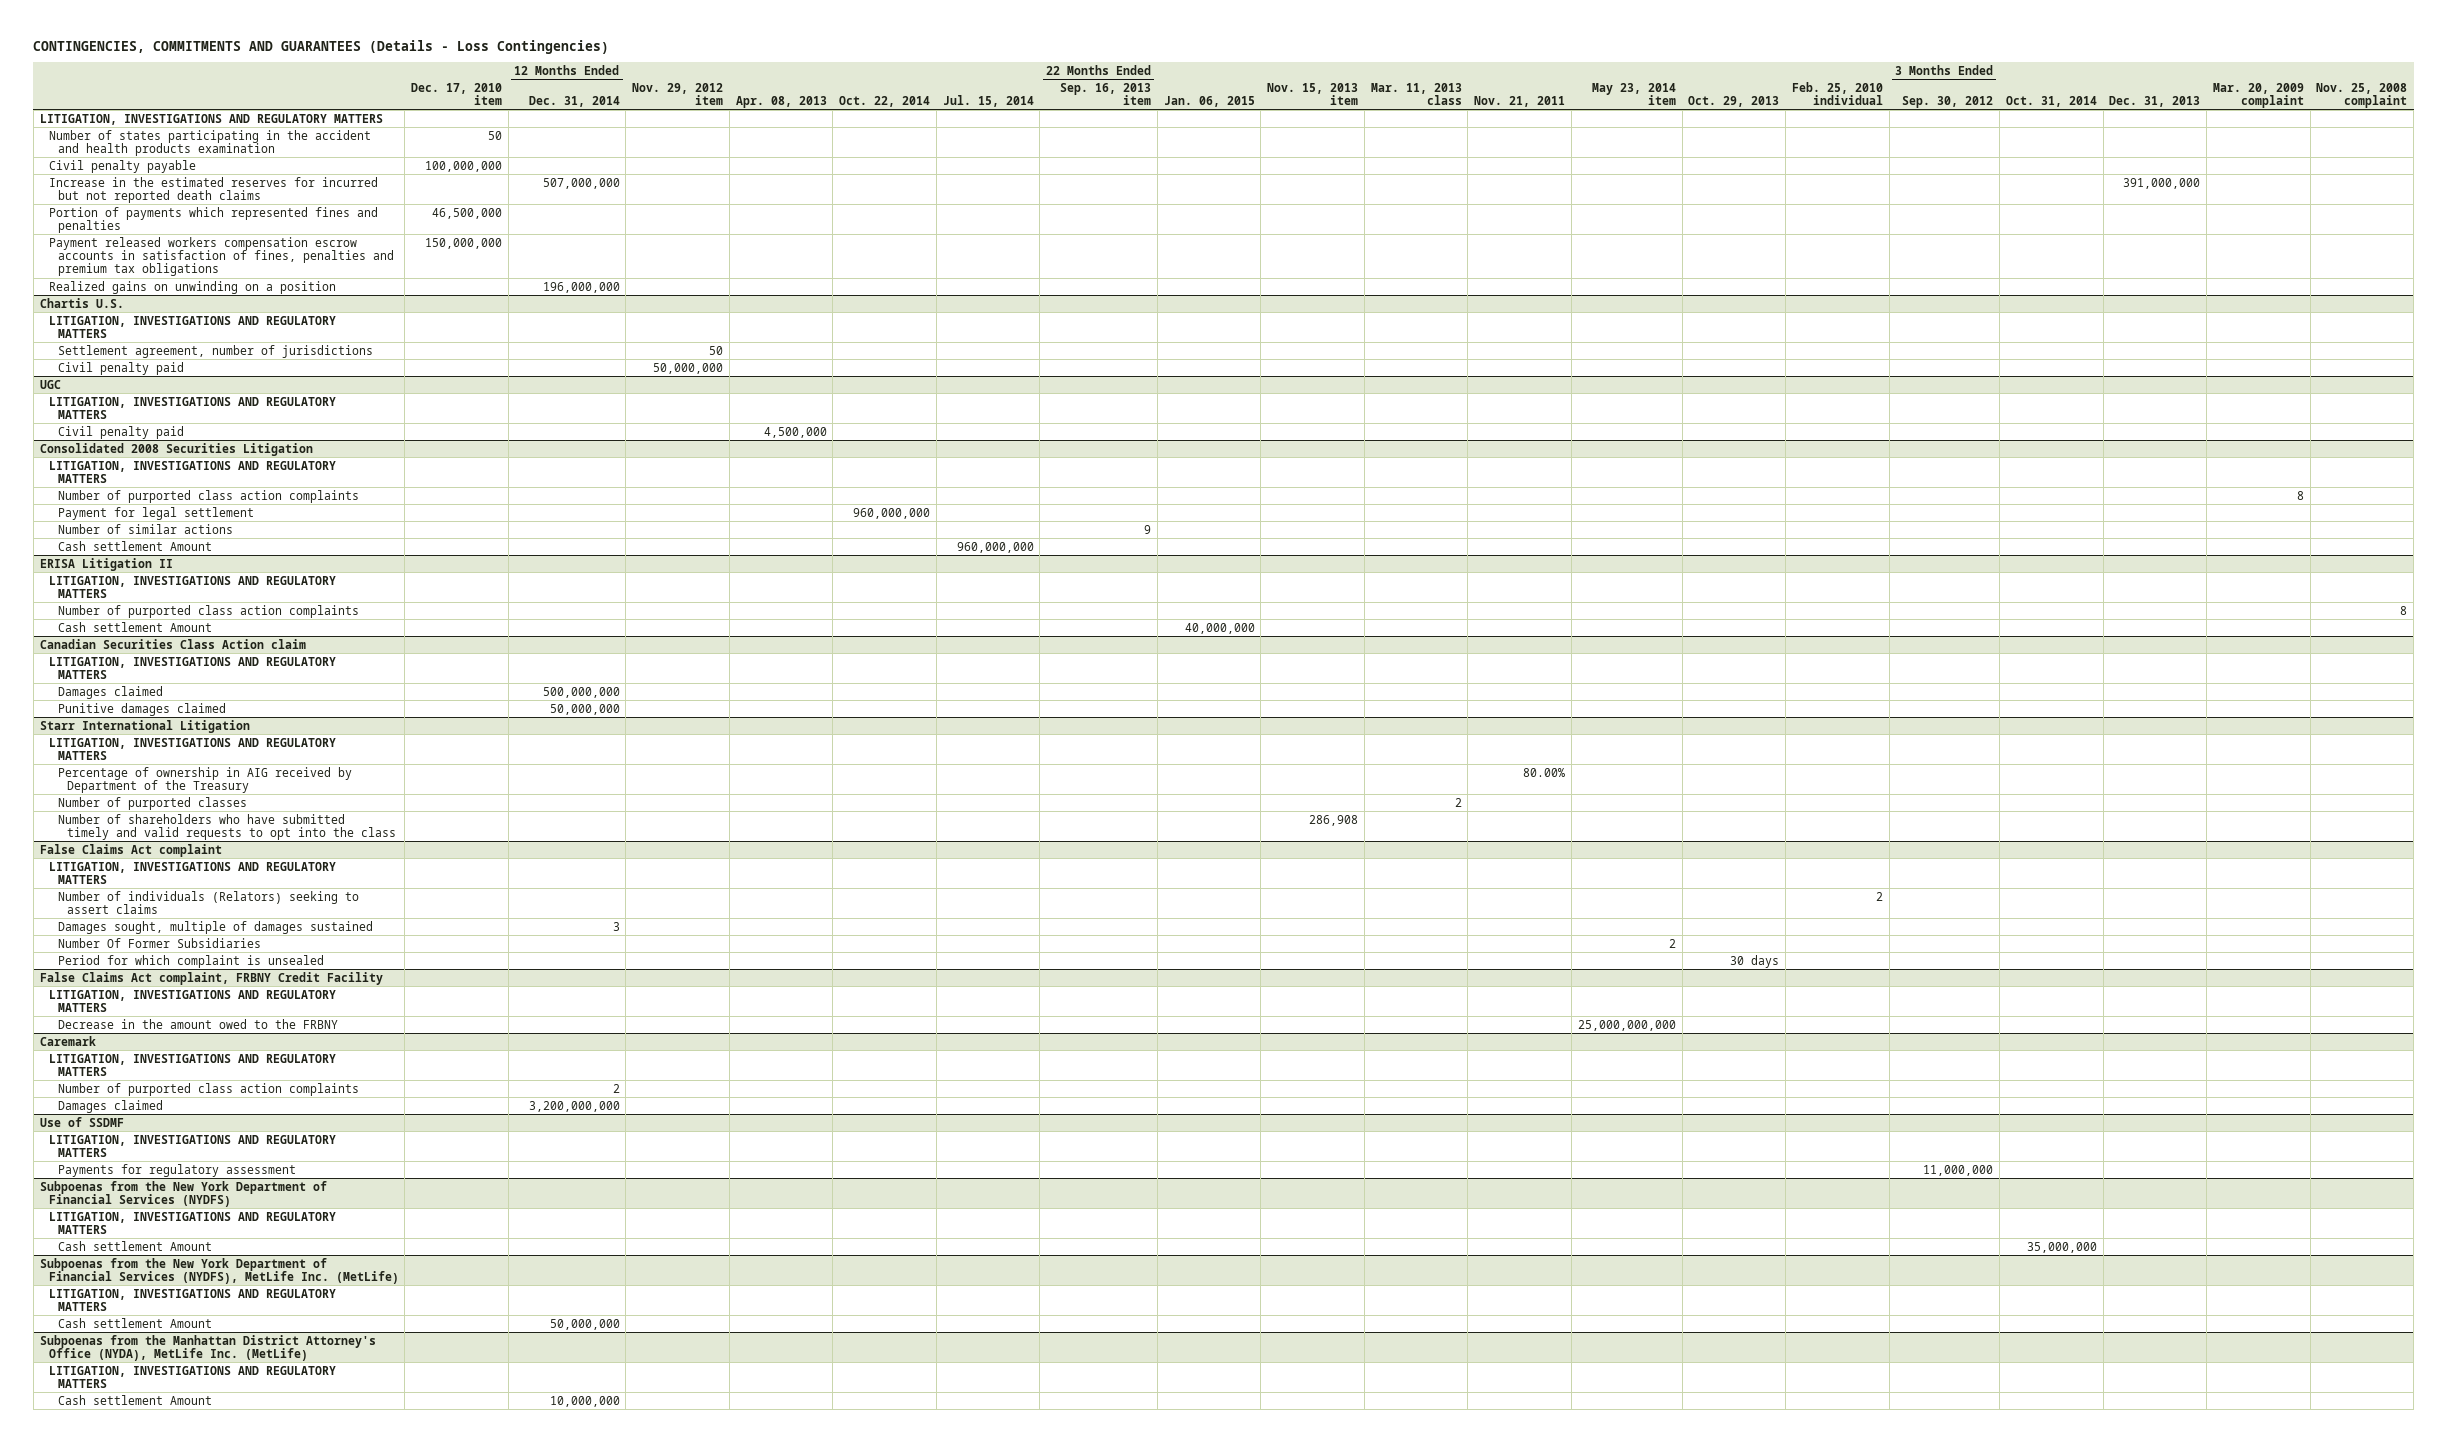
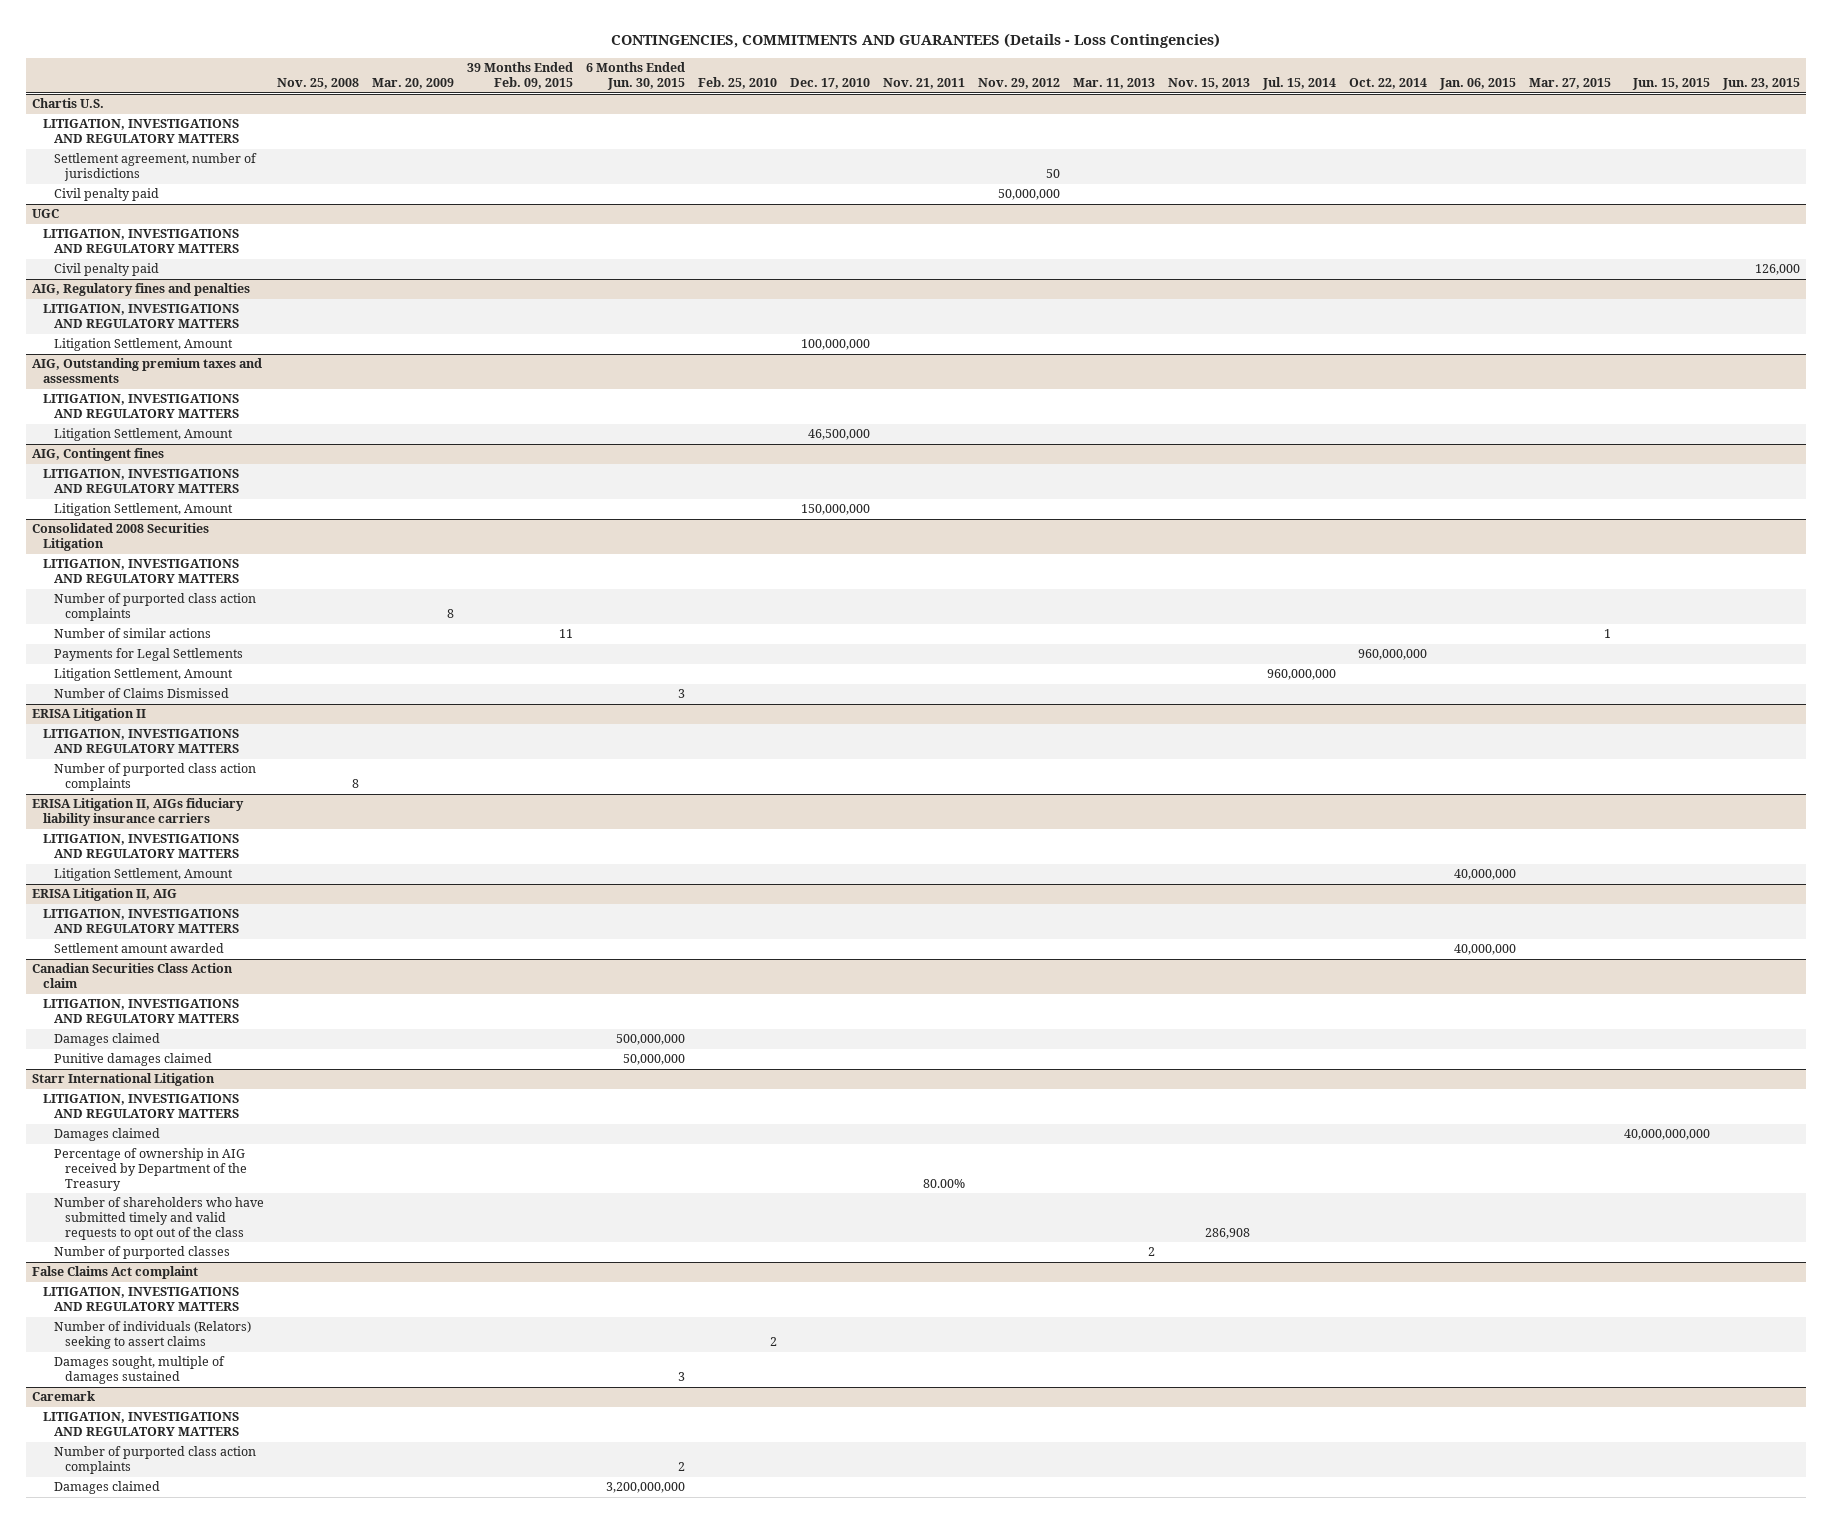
- | Dec. 17, 2010 item | 12 Months Ended Dec. 31, 2014 | Nov. 29, 2012 item | Apr. 08, 2013 | Oct. 22, 2014 | Jul. 15, 2014 | 22 Months Ended Sep. 16, 2013 item | Jan. 06, 2015 | Nov. 15, 2013 item | Mar. 11, 2013 class | Nov. 21, 2011 | May 23, 2014 item | Oct. 29, 2013 | Feb. 25, 2010 individual | 3 Months Ended Sep. 30, 2012 | Oct. 31, 2014 | Dec. 31, 2013 | Mar. 20, 2009 complaint | Nov. 25, 2008 complaint
+ | Nov. 25, 2008 | Mar. 20, 2009 | 39 Months Ended Feb. 09, 2015 | 6 Months Ended Jun. 30, 2015 | Feb. 25, 2010 | Dec. 17, 2010 | Nov. 21, 2011 | Nov. 29, 2012 | Mar. 11, 2013 | Nov. 15, 2013 | Jul. 15, 2014 | Oct. 22, 2014 | Jan. 06, 2015 | Mar. 27, 2015 | Jun. 15, 2015 | Jun. 23, 2015
- LITIGATION, INVESTIGATIONS AND REGULATORY MATTERS
- Number of states participating in the accident and health products examination | 50 | | | | | | | | | | | | | | | | | |
- Civil penalty payable | 100,000,000 | | | | | | | | | | | | | | | | | |
- Increase in the estimated reserves for incurred but not reported death claims | | 507,000,000 | | | | | | | | | | | | | | | 391,000,000 | |
- Portion of payments which represented fines and penalties | 46,500,000 | | | | | | | | | | | | | | | | | |
- Payment released workers compensation escrow accounts in satisfaction of fines, penalties and premium tax obligations | 150,000,000 | | | | | | | | | | | | | | | | | |
- Realized gains on unwinding on a position | | 196,000,000 | | | | | | | | | | | | | | | | |
+ AIG, Regulatory fines and penalties
+ LITIGATION, INVESTIGATIONS AND REGULATORY MATTERS
+ Litigation Settlement, Amount | | | | | | 100,000,000 | | | | | | | | | |
+ AIG, Outstanding premium taxes and assessments
+ LITIGATION, INVESTIGATIONS AND REGULATORY MATTERS
+ Litigation Settlement, Amount | | | | | | 46,500,000 | | | | | | | | | |
+ AIG, Contingent fines
+ LITIGATION, INVESTIGATIONS AND REGULATORY MATTERS
+ Litigation Settlement, Amount | | | | | | 150,000,000 | | | | | | | | | |
@ Consolidated 2008 Securities Litigation
- Payment for legal settlement | | | | | 960,000,000 | | | | | | | | | | | | | |
- Cash settlement Amount | | | | | | 960,000,000 | | | | | | | | | | | | |
+ Payments for Legal Settlements | | | | | | | | | | | | 960,000,000 | | | |
+ Litigation Settlement, Amount | | | | | | | | | | | 960,000,000 | | | | |
+ Number of Claims Dismissed | | | | 3 | | | | | | | | | | | |
@ ERISA Litigation II
- Cash settlement Amount | | | | | | | | 40,000,000 | | | | | | | | | | |
+ ERISA Litigation II, AIGs fiduciary liability insurance carriers
+ LITIGATION, INVESTIGATIONS AND REGULATORY MATTERS
+ Litigation Settlement, Amount | | | | | | | | | | | | | 40,000,000 | | |
+ ERISA Litigation II, AIG
+ LITIGATION, INVESTIGATIONS AND REGULATORY MATTERS
+ Settlement amount awarded | | | | | | | | | | | | | 40,000,000 | | |
@ Starr International Litigation
+ Damages claimed | | | | | | | | | | | | | | | 40,000,000,000 |
+ Number of shareholders who have submitted timely and valid requests to opt out of the class | | | | | | | | | | 286,908 | | | | | |
- Number of shareholders who have submitted timely and valid requests to opt into the class | | | | | | | | | 286,908 | | | | | | | | | |
@ False Claims Act complaint
- Number Of Former Subsidiaries | | | | | | | | | | | | 2 | | | | | | |
- Period for which complaint is unsealed | | | | | | | | | | | | | 30 days | | | | | |
- False Claims Act complaint, FRBNY Credit Facility
- LITIGATION, INVESTIGATIONS AND REGULATORY MATTERS
- Decrease in the amount owed to the FRBNY | | | | | | | | | | | | 25,000,000,000 | | | | | | |
- Use of SSDMF
- LITIGATION, INVESTIGATIONS AND REGULATORY MATTERS
- Payments for regulatory assessment | | | | | | | | | | | | | | | 11,000,000 | | | |
- Subpoenas from the New York Department of Financial Services (NYDFS)
- LITIGATION, INVESTIGATIONS AND REGULATORY MATTERS
- Cash settlement Amount | | | | | | | | | | | | | | | | 35,000,000 | | |
- Subpoenas from the New York Department of Financial Services (NYDFS), MetLife Inc. (MetLife)
- LITIGATION, INVESTIGATIONS AND REGULATORY MATTERS
- Cash settlement Amount | | 50,000,000 | | | | | | | | | | | | | | | | |
- Subpoenas from the Manhattan District Attorney's Office (NYDA), MetLife Inc. (MetLife)
- LITIGATION, INVESTIGATIONS AND REGULATORY MATTERS
- Cash settlement Amount | | 10,000,000 | | | | | | | | | | | | | | | | |

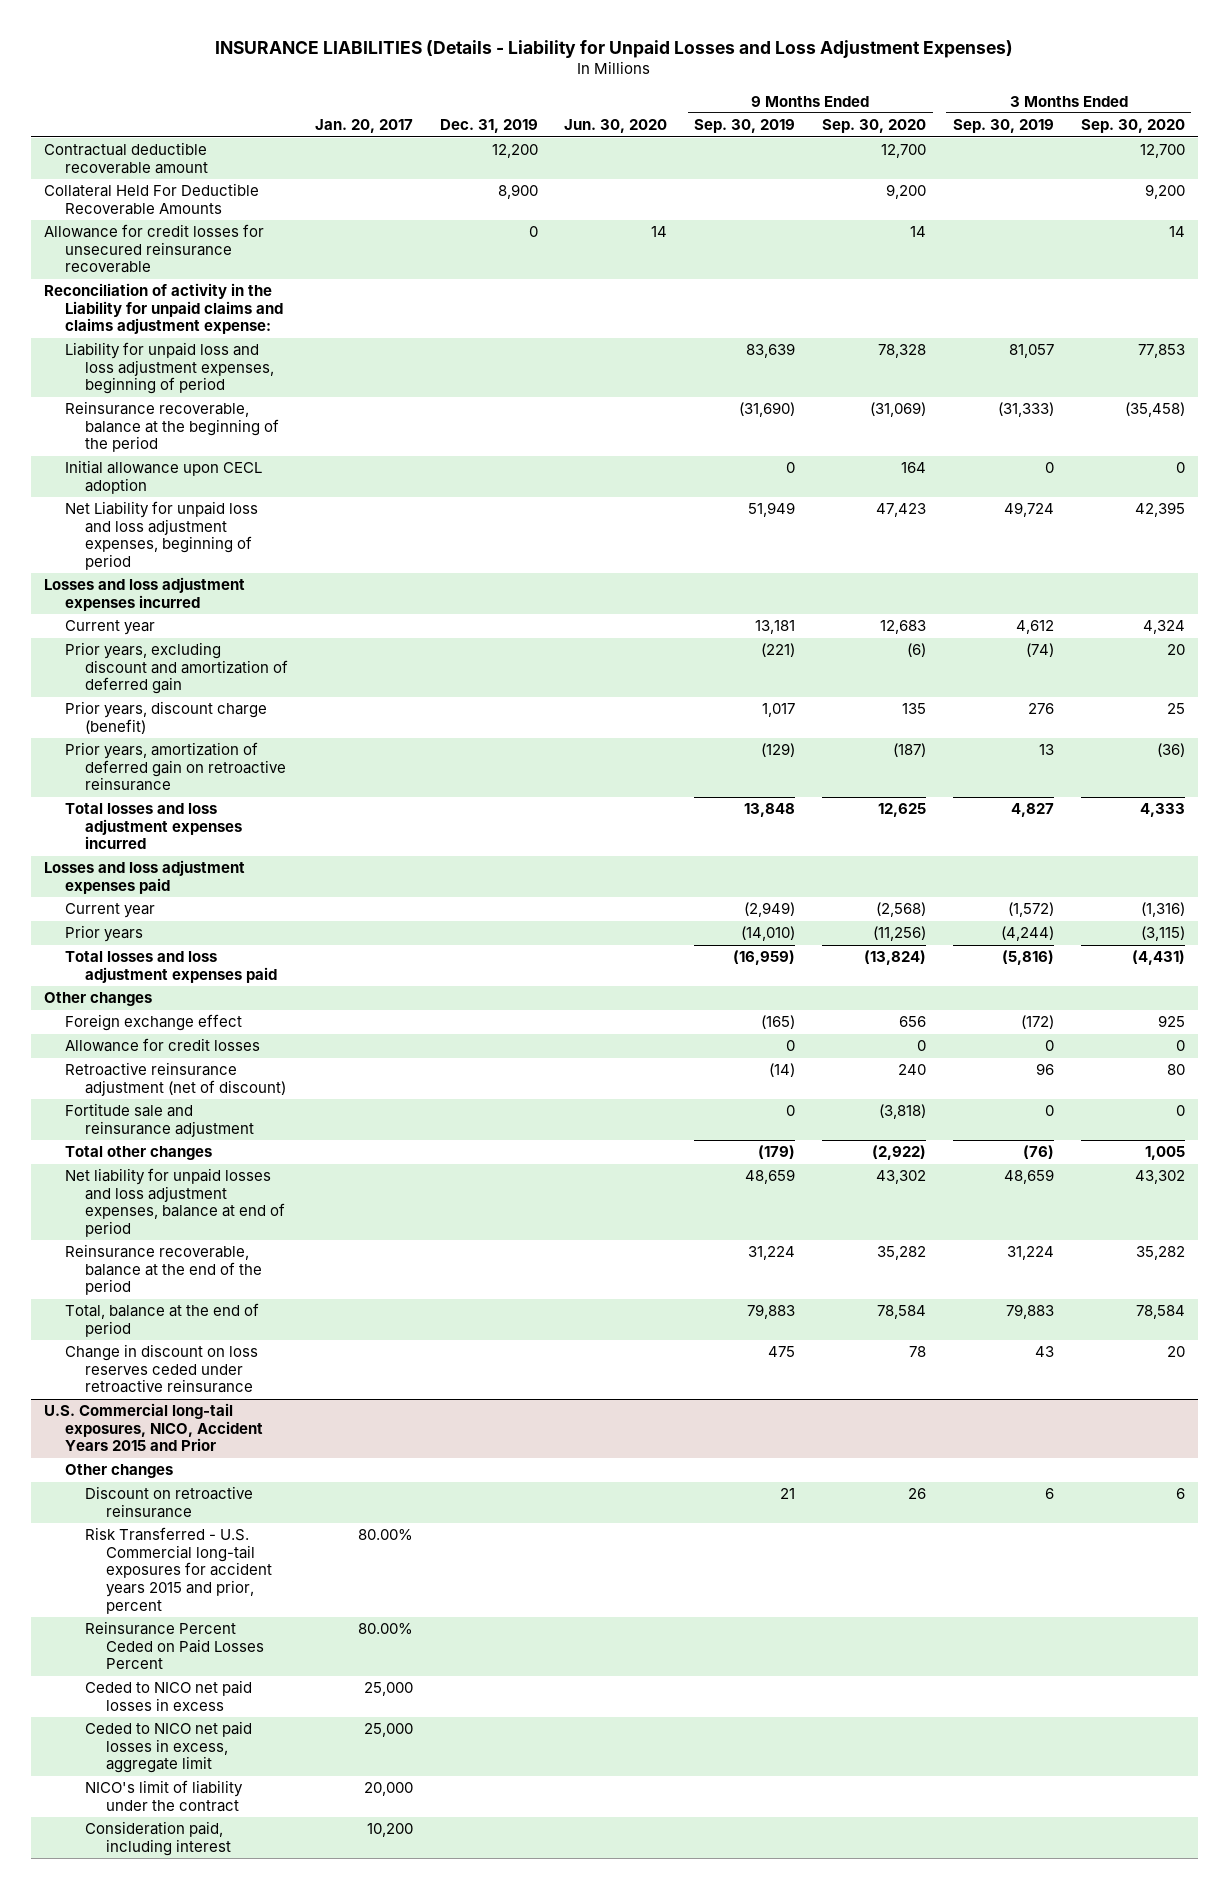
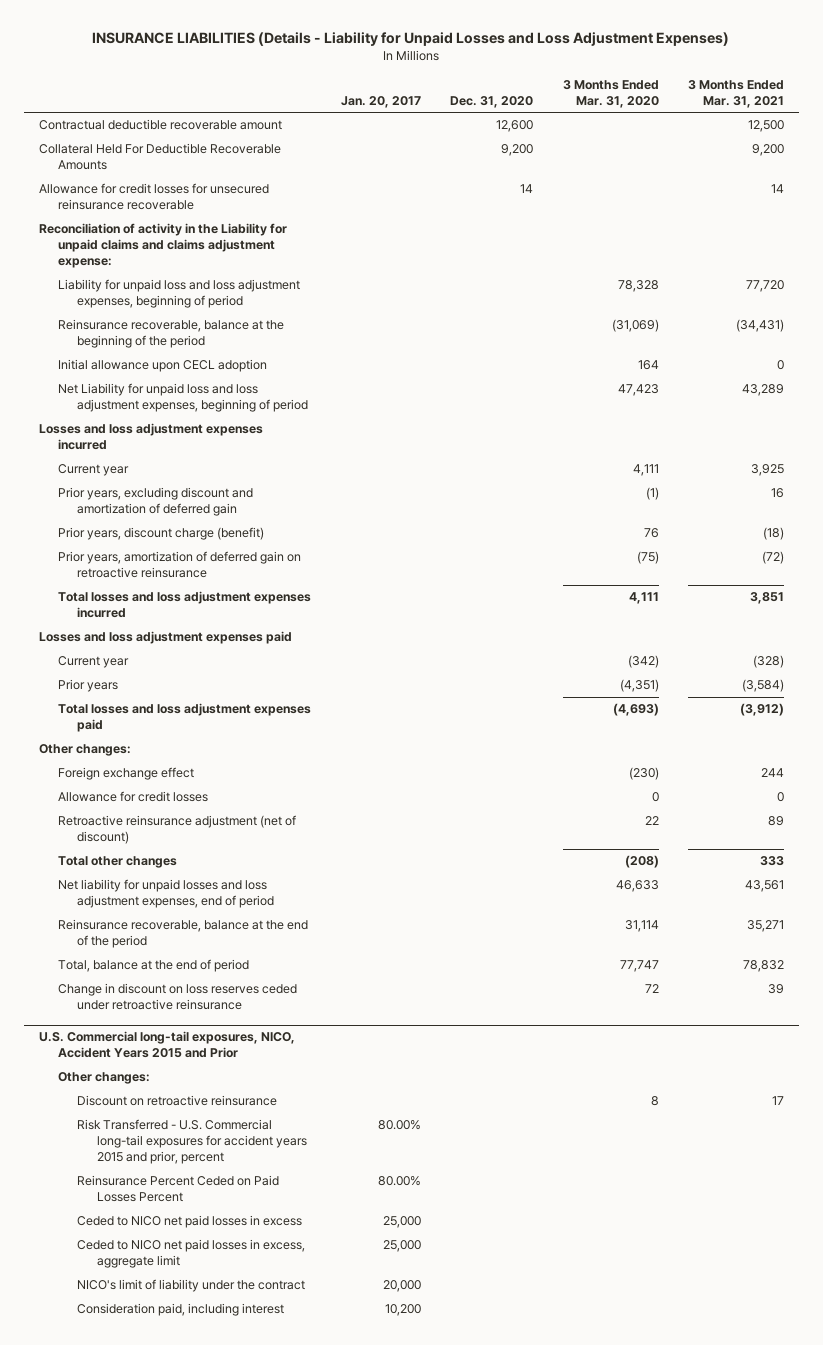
- | Jan. 20, 2017 | Dec. 31, 2019 | Jun. 30, 2020 | 9 Months Ended Sep. 30, 2019 | 9 Months Ended Sep. 30, 2020 | 3 Months Ended Sep. 30, 2019 | 3 Months Ended Sep. 30, 2020
+ | Jan. 20, 2017 | Dec. 31, 2020 | 3 Months Ended Mar. 31, 2020 | 3 Months Ended Mar. 31, 2021
- Other changes
+ Other changes:
- Fortitude sale and reinsurance adjustment | | | | 0 | (3,818) | 0 | 0
- Net liability for unpaid losses and loss adjustment expenses, balance at end of period | | | | 48,659 | 43,302 | 48,659 | 43,302
+ Net liability for unpaid losses and loss adjustment expenses, end of period | | | 46,633 | 43,561
@ U.S. Commercial long-tail exposures, NICO, Accident Years 2015 and Prior
- Other changes
+ Other changes:

